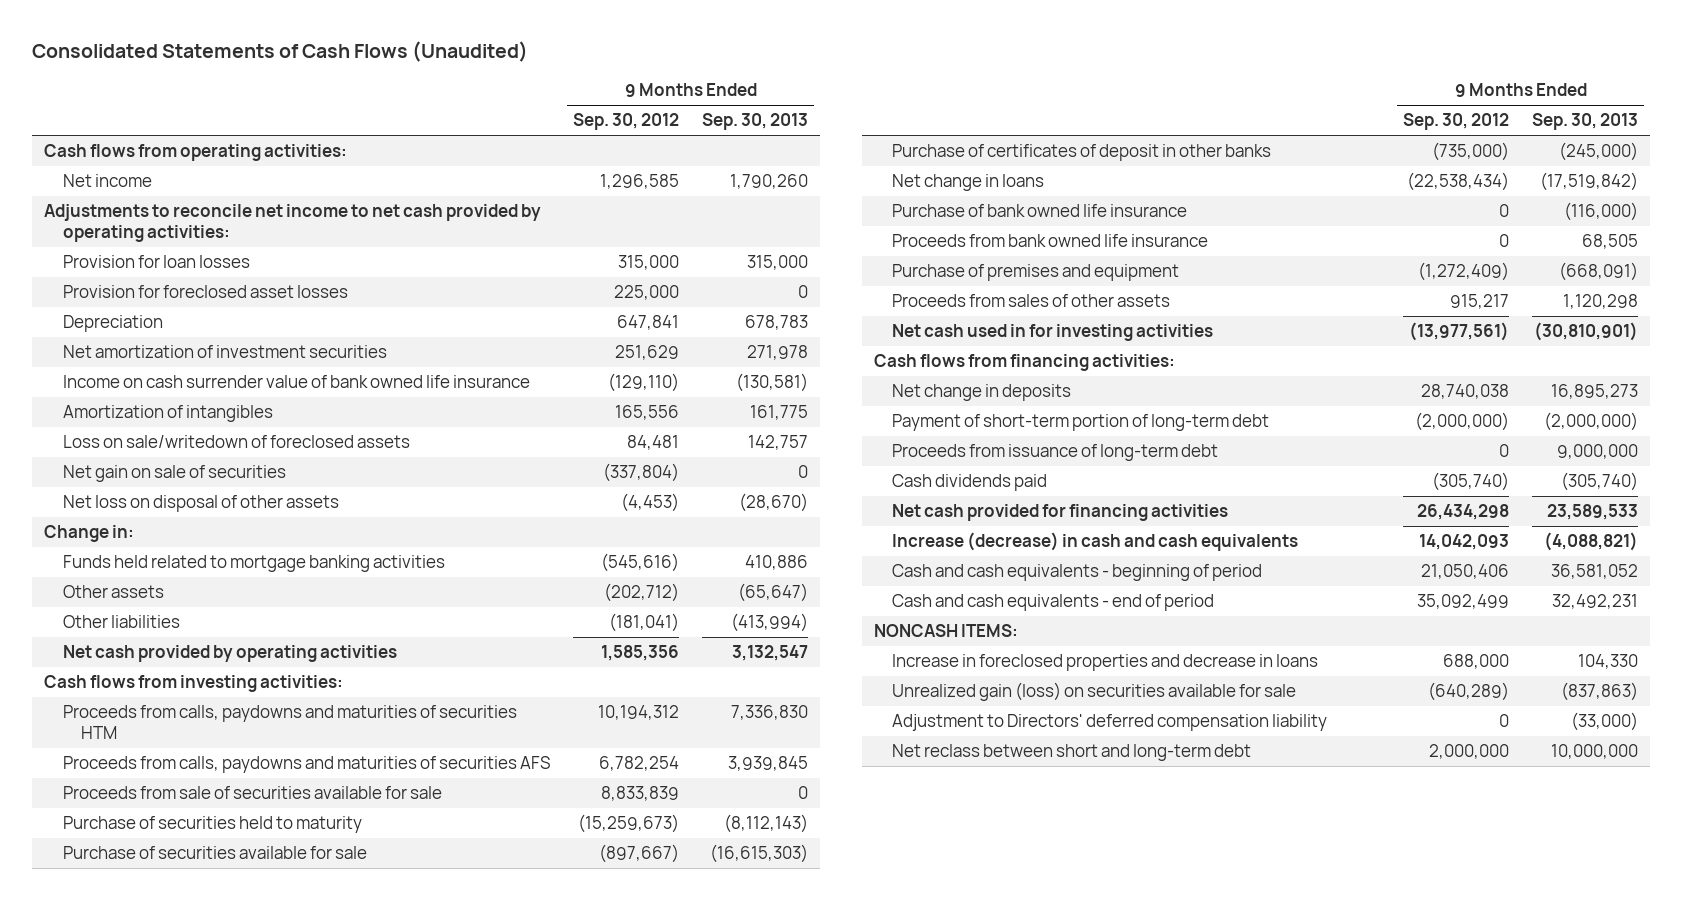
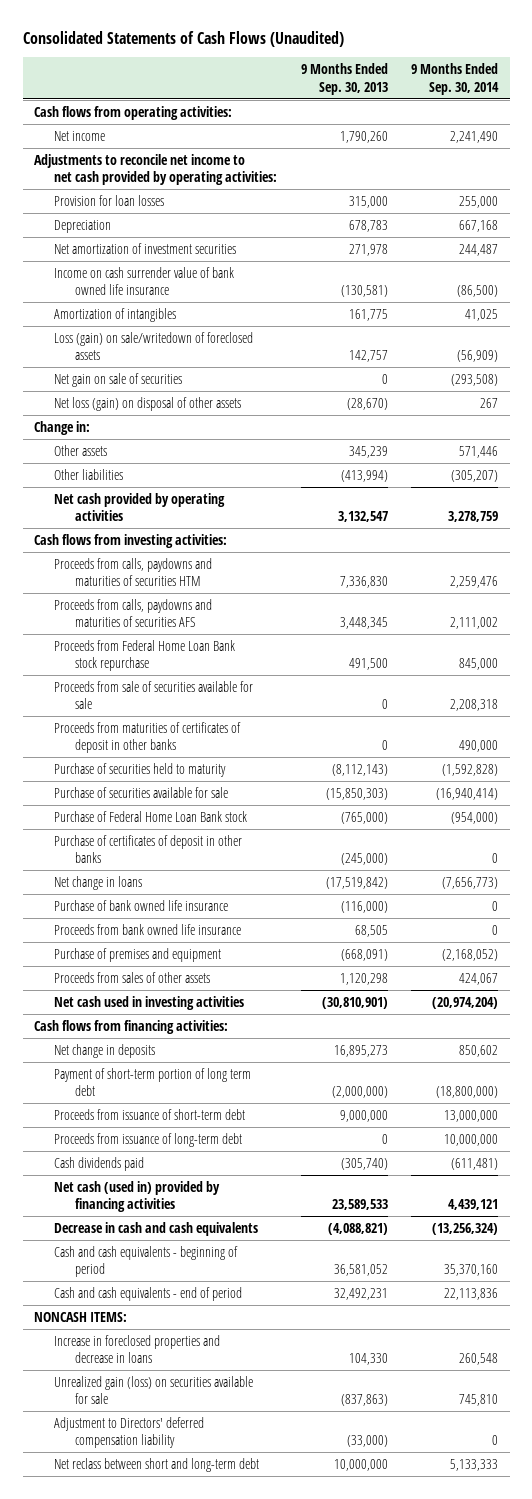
- | 9 Months Ended Sep. 30, 2012 | 9 Months Ended Sep. 30, 2013
+ | 9 Months Ended Sep. 30, 2013 | 9 Months Ended Sep. 30, 2014
- Provision for foreclosed asset losses | 225,000 | 0
- Loss on sale/writedown of foreclosed assets | 84,481 | 142,757
+ Loss (gain) on sale/writedown of foreclosed assets | 142,757 | (56,909)
- Net loss on disposal of other assets | (4,453) | (28,670)
+ Net loss (gain) on disposal of other assets | (28,670) | 267
- Funds held related to mortgage banking activities | (545,616) | 410,886
- Other assets | (202,712) | (65,647)
+ Other assets | 345,239 | 571,446
- Proceeds from calls, paydowns and maturities of securities AFS | 6,782,254 | 3,939,845
+ Proceeds from calls, paydowns and maturities of securities AFS | 3,448,345 | 2,111,002
+ Proceeds from Federal Home Loan Bank stock repurchase | 491,500 | 845,000
+ Proceeds from maturities of certificates of deposit in other banks | 0 | 490,000
- Purchase of securities available for sale | (897,667) | (16,615,303)
+ Purchase of securities available for sale | (15,850,303) | (16,940,414)
+ Purchase of Federal Home Loan Bank stock | (765,000) | (954,000)
- Net cash used in for investing activities | (13,977,561) | (30,810,901)
+ Net cash used in investing activities | (30,810,901) | (20,974,204)
- Payment of short-term portion of long-term debt | (2,000,000) | (2,000,000)
- Proceeds from issuance of long-term debt | 0 | 9,000,000
+ Payment of short-term portion of long term debt | (2,000,000) | (18,800,000)
+ Proceeds from issuance of short-term debt | 9,000,000 | 13,000,000
+ Proceeds from issuance of long-term debt | 0 | 10,000,000
- Net cash provided for financing activities | 26,434,298 | 23,589,533
- Increase (decrease) in cash and cash equivalents | 14,042,093 | (4,088,821)
+ Net cash (used in) provided by financing activities | 23,589,533 | 4,439,121
+ Decrease in cash and cash equivalents | (4,088,821) | (13,256,324)

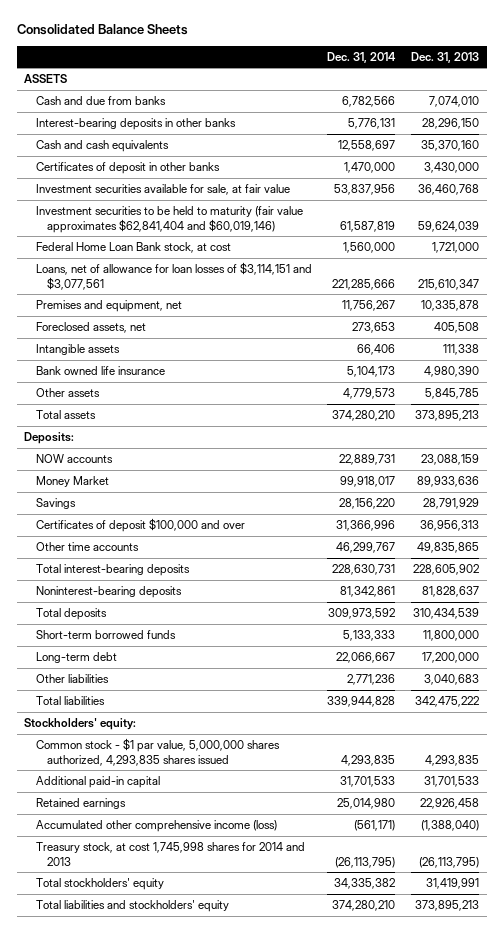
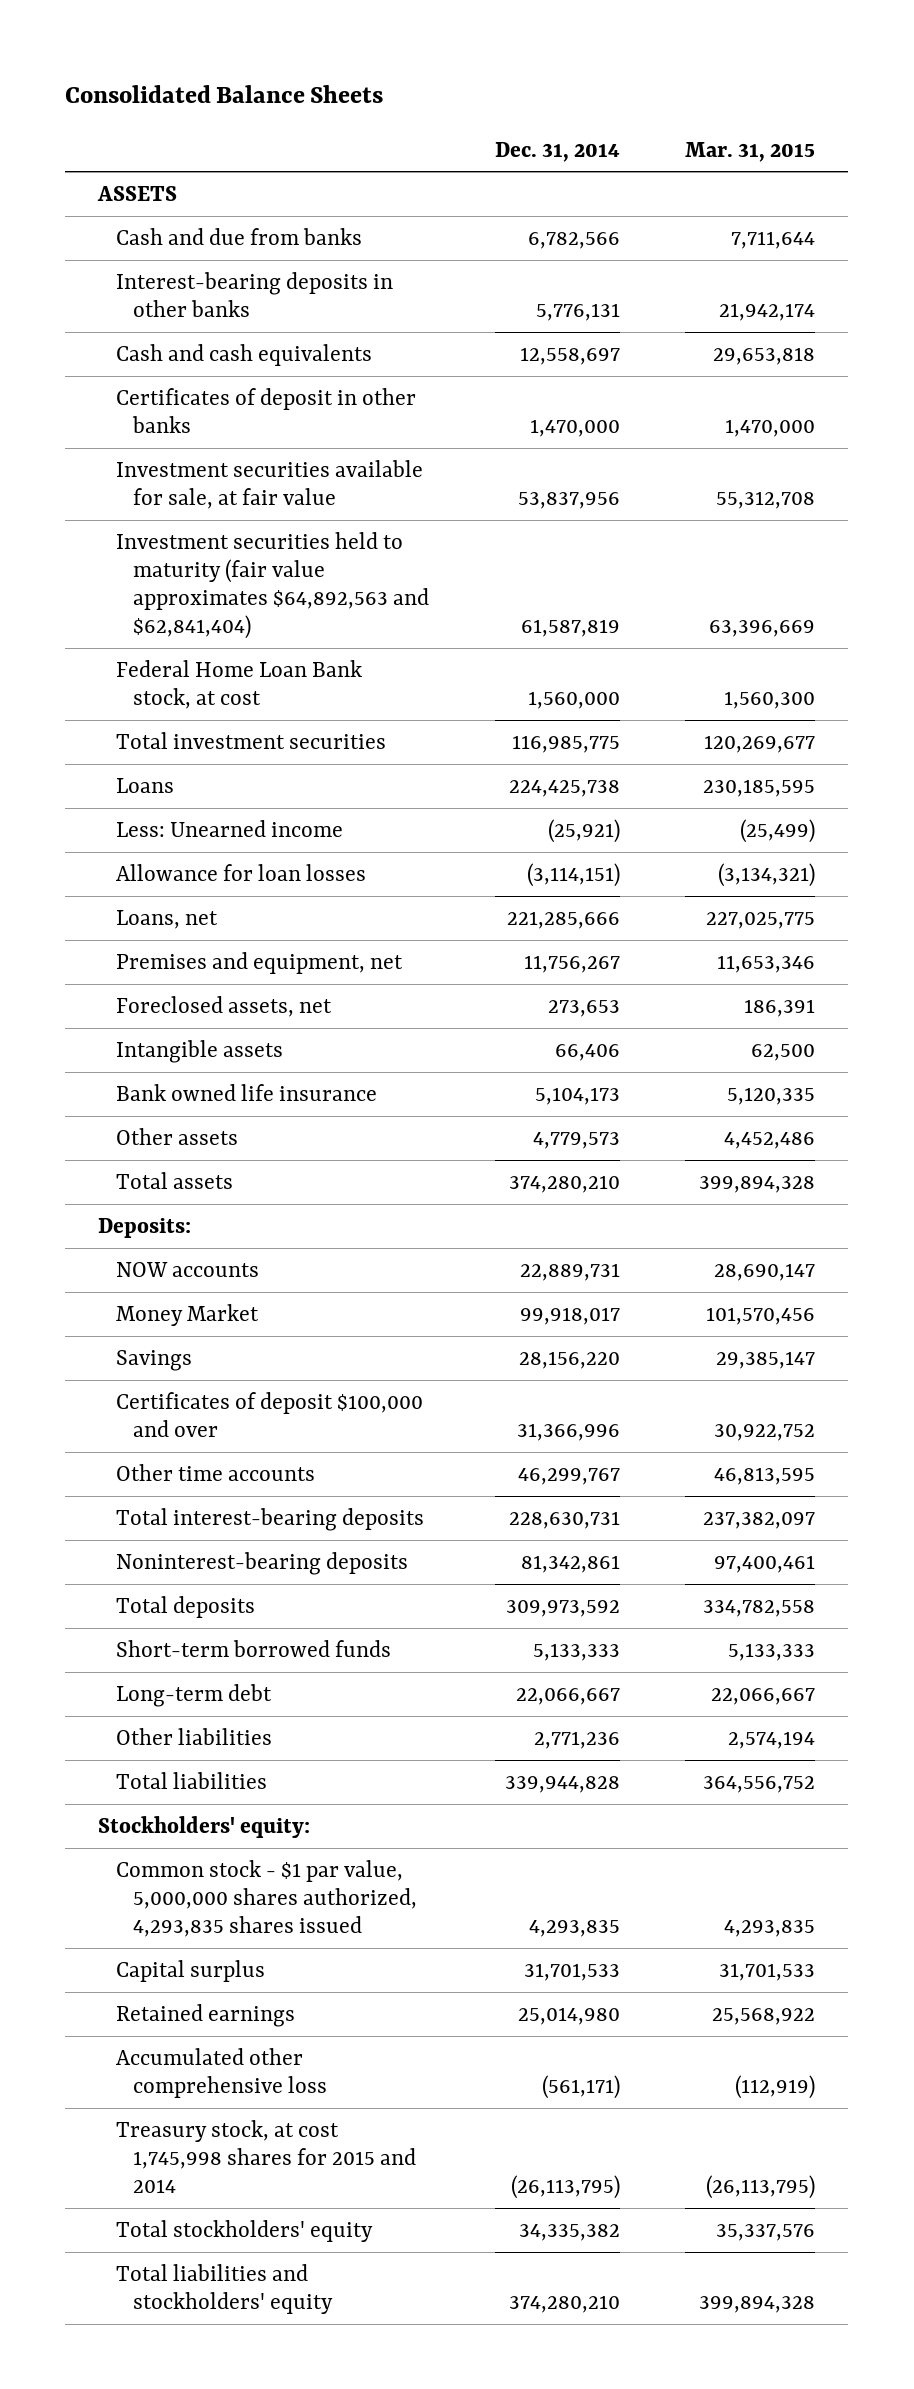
- | Dec. 31, 2014 | Dec. 31, 2013
+ | Dec. 31, 2014 | Mar. 31, 2015
- Investment securities to be held to maturity (fair value approximates $62,841,404 and $60,019,146) | 61,587,819 | 59,624,039
+ Investment securities held to maturity (fair value approximates $64,892,563 and $62,841,404) | 61,587,819 | 63,396,669
- Loans, net of allowance for loan losses of $3,114,151 and $3,077,561 | 221,285,666 | 215,610,347
+ Total investment securities | 116,985,775 | 120,269,677
+ Loans | 224,425,738 | 230,185,595
+ Less: Unearned income | (25,921) | (25,499)
+ Allowance for loan losses | (3,114,151) | (3,134,321)
+ Loans, net | 221,285,666 | 227,025,775
- Additional paid-in capital | 31,701,533 | 31,701,533
+ Capital surplus | 31,701,533 | 31,701,533
- Accumulated other comprehensive income (loss) | (561,171) | (1,388,040)
- Treasury stock, at cost 1,745,998 shares for 2014 and 2013 | (26,113,795) | (26,113,795)
+ Accumulated other comprehensive loss | (561,171) | (112,919)
+ Treasury stock, at cost 1,745,998 shares for 2015 and 2014 | (26,113,795) | (26,113,795)

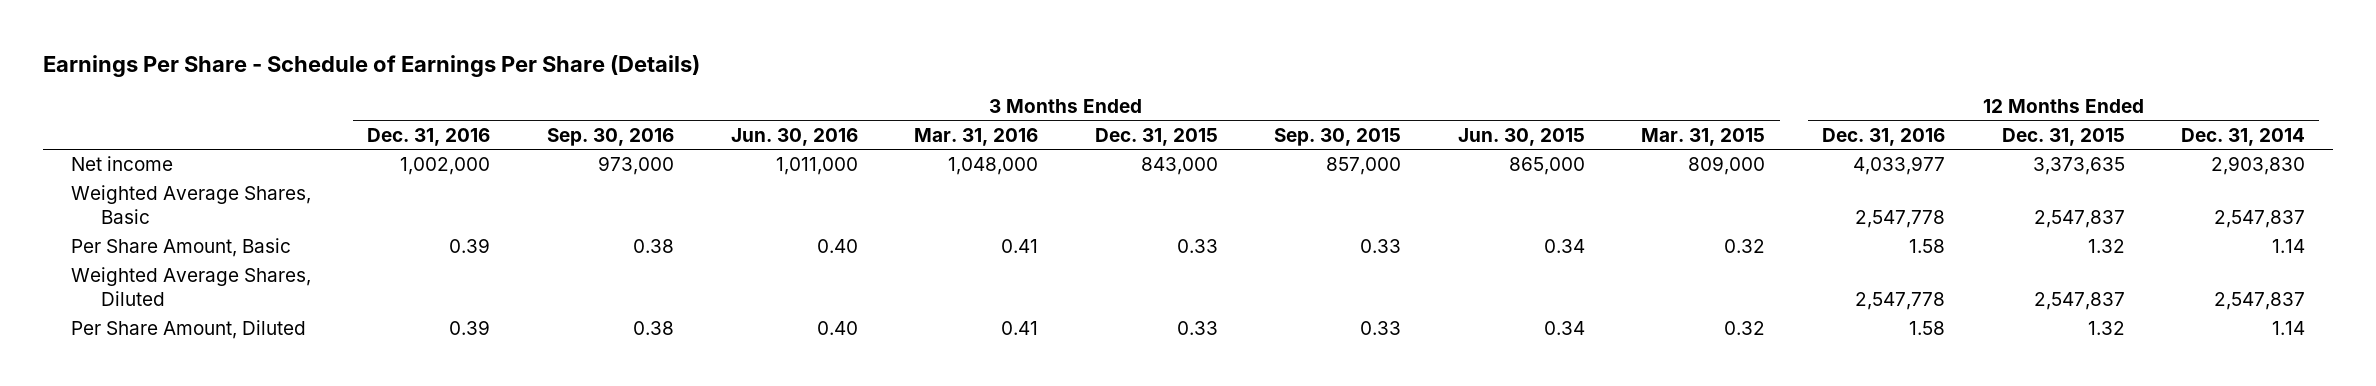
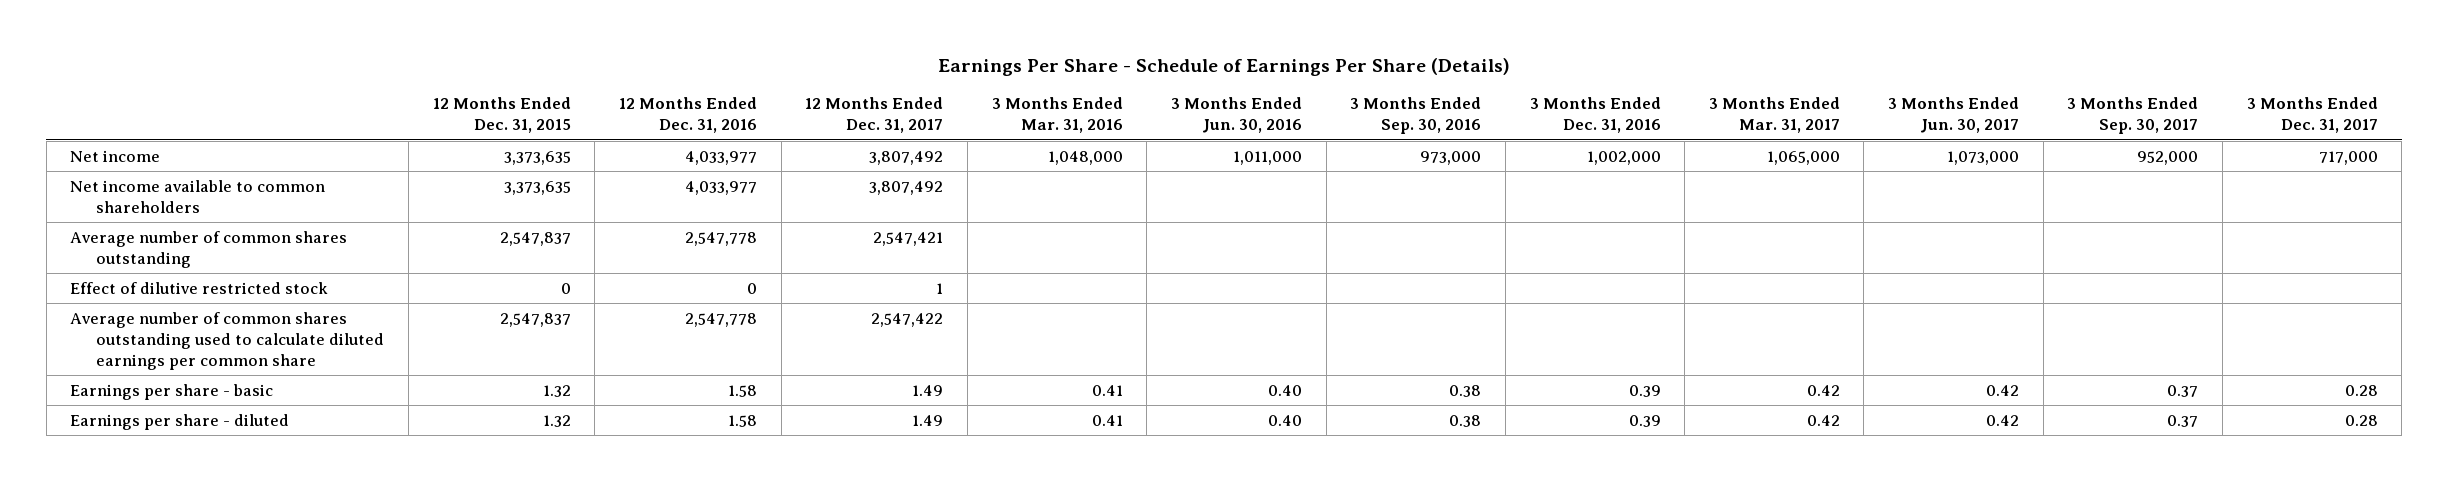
- | 3 Months Ended Dec. 31, 2016 | 3 Months Ended Sep. 30, 2016 | 3 Months Ended Jun. 30, 2016 | 3 Months Ended Mar. 31, 2016 | 3 Months Ended Dec. 31, 2015 | 3 Months Ended Sep. 30, 2015 | 3 Months Ended Jun. 30, 2015 | 3 Months Ended Mar. 31, 2015 | 12 Months Ended Dec. 31, 2016 | 12 Months Ended Dec. 31, 2015 | 12 Months Ended Dec. 31, 2014
+ | 12 Months Ended Dec. 31, 2015 | 12 Months Ended Dec. 31, 2016 | 12 Months Ended Dec. 31, 2017 | 3 Months Ended Mar. 31, 2016 | 3 Months Ended Jun. 30, 2016 | 3 Months Ended Sep. 30, 2016 | 3 Months Ended Dec. 31, 2016 | 3 Months Ended Mar. 31, 2017 | 3 Months Ended Jun. 30, 2017 | 3 Months Ended Sep. 30, 2017 | 3 Months Ended Dec. 31, 2017
- Weighted Average Shares, Basic | | | | | | | | | 2,547,778 | 2,547,837 | 2,547,837
- Per Share Amount, Basic | 0.39 | 0.38 | 0.40 | 0.41 | 0.33 | 0.33 | 0.34 | 0.32 | 1.58 | 1.32 | 1.14
- Weighted Average Shares, Diluted | | | | | | | | | 2,547,778 | 2,547,837 | 2,547,837
- Per Share Amount, Diluted | 0.39 | 0.38 | 0.40 | 0.41 | 0.33 | 0.33 | 0.34 | 0.32 | 1.58 | 1.32 | 1.14
+ Net income available to common shareholders | 3,373,635 | 4,033,977 | 3,807,492 | | | | | | | |
+ Average number of common shares outstanding | 2,547,837 | 2,547,778 | 2,547,421 | | | | | | | |
+ Effect of dilutive restricted stock | 0 | 0 | 1 | | | | | | | |
+ Average number of common shares outstanding used to calculate diluted earnings per common share | 2,547,837 | 2,547,778 | 2,547,422 | | | | | | | |
+ Earnings per share - basic | 1.32 | 1.58 | 1.49 | 0.41 | 0.40 | 0.38 | 0.39 | 0.42 | 0.42 | 0.37 | 0.28
+ Earnings per share - diluted | 1.32 | 1.58 | 1.49 | 0.41 | 0.40 | 0.38 | 0.39 | 0.42 | 0.42 | 0.37 | 0.28

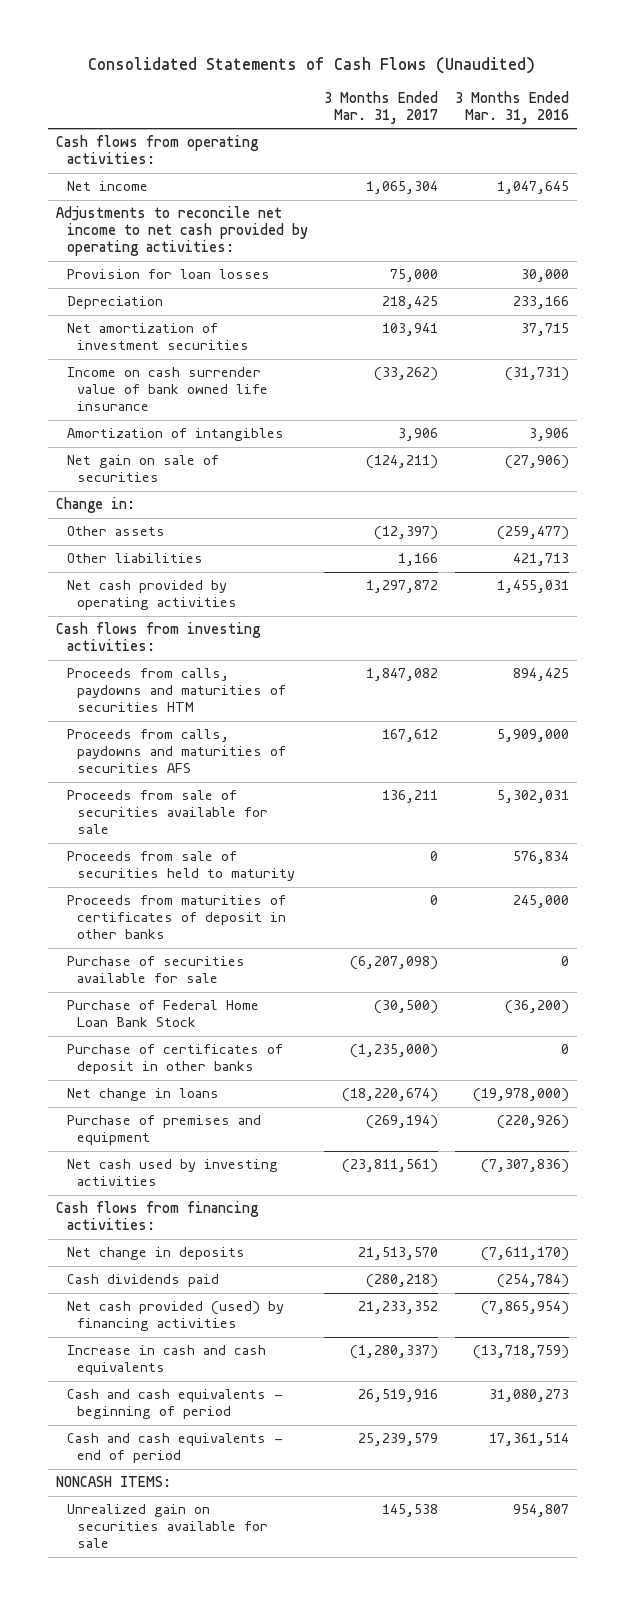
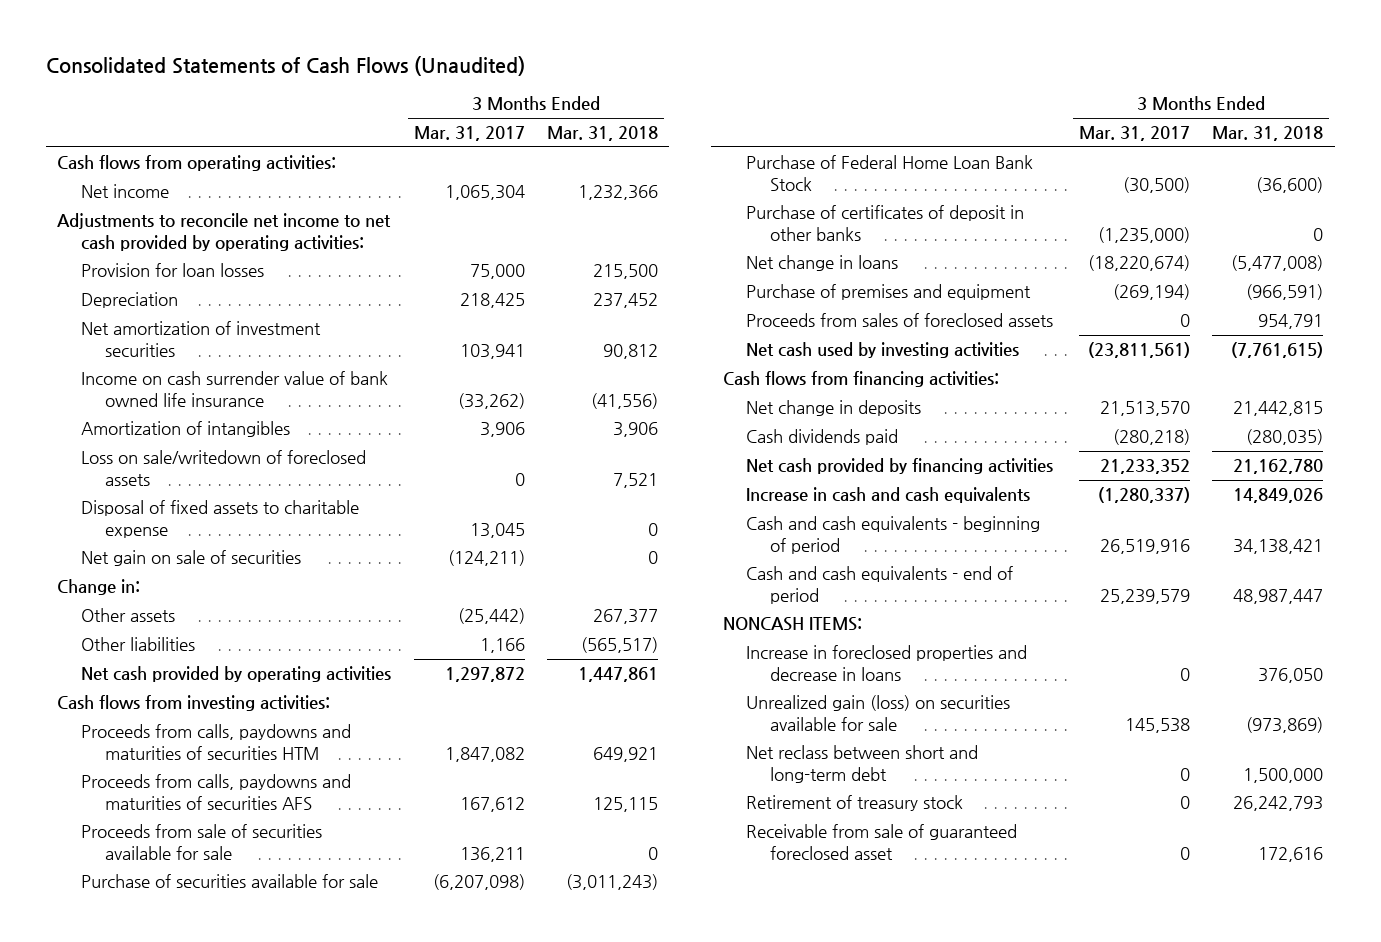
- | 3 Months Ended Mar. 31, 2017 | 3 Months Ended Mar. 31, 2016
+ | 3 Months Ended Mar. 31, 2017 | 3 Months Ended Mar. 31, 2018
+ Loss on sale/writedown of foreclosed assets | 0 | 7,521
+ Disposal of fixed assets to charitable expense | 13,045 | 0
- Other assets | (12,397) | (259,477)
+ Other assets | (25,442) | 267,377
- Proceeds from sale of securities held to maturity | 0 | 576,834
- Proceeds from maturities of certificates of deposit in other banks | 0 | 245,000
+ Proceeds from sales of foreclosed assets | 0 | 954,791
- Net cash provided (used) by financing activities | 21,233,352 | (7,865,954)
+ Net cash provided by financing activities | 21,233,352 | 21,162,780
- Unrealized gain on securities available for sale | 145,538 | 954,807
+ Increase in foreclosed properties and decrease in loans | 0 | 376,050
+ Unrealized gain (loss) on securities available for sale | 145,538 | (973,869)
+ Net reclass between short and long-term debt | 0 | 1,500,000
+ Retirement of treasury stock | 0 | 26,242,793
+ Receivable from sale of guaranteed foreclosed asset | 0 | 172,616

